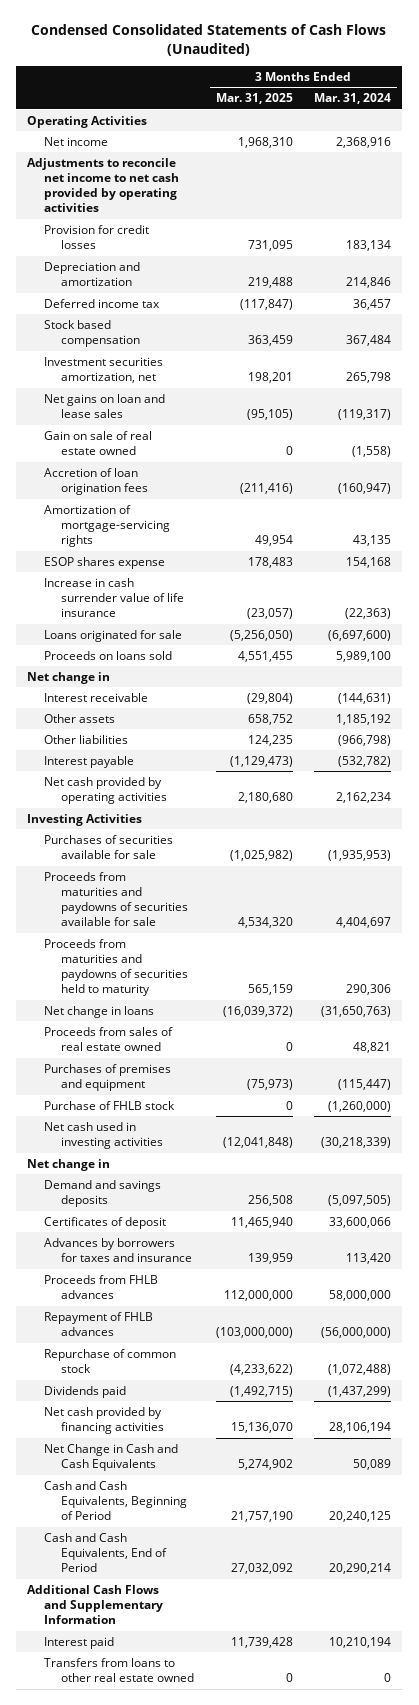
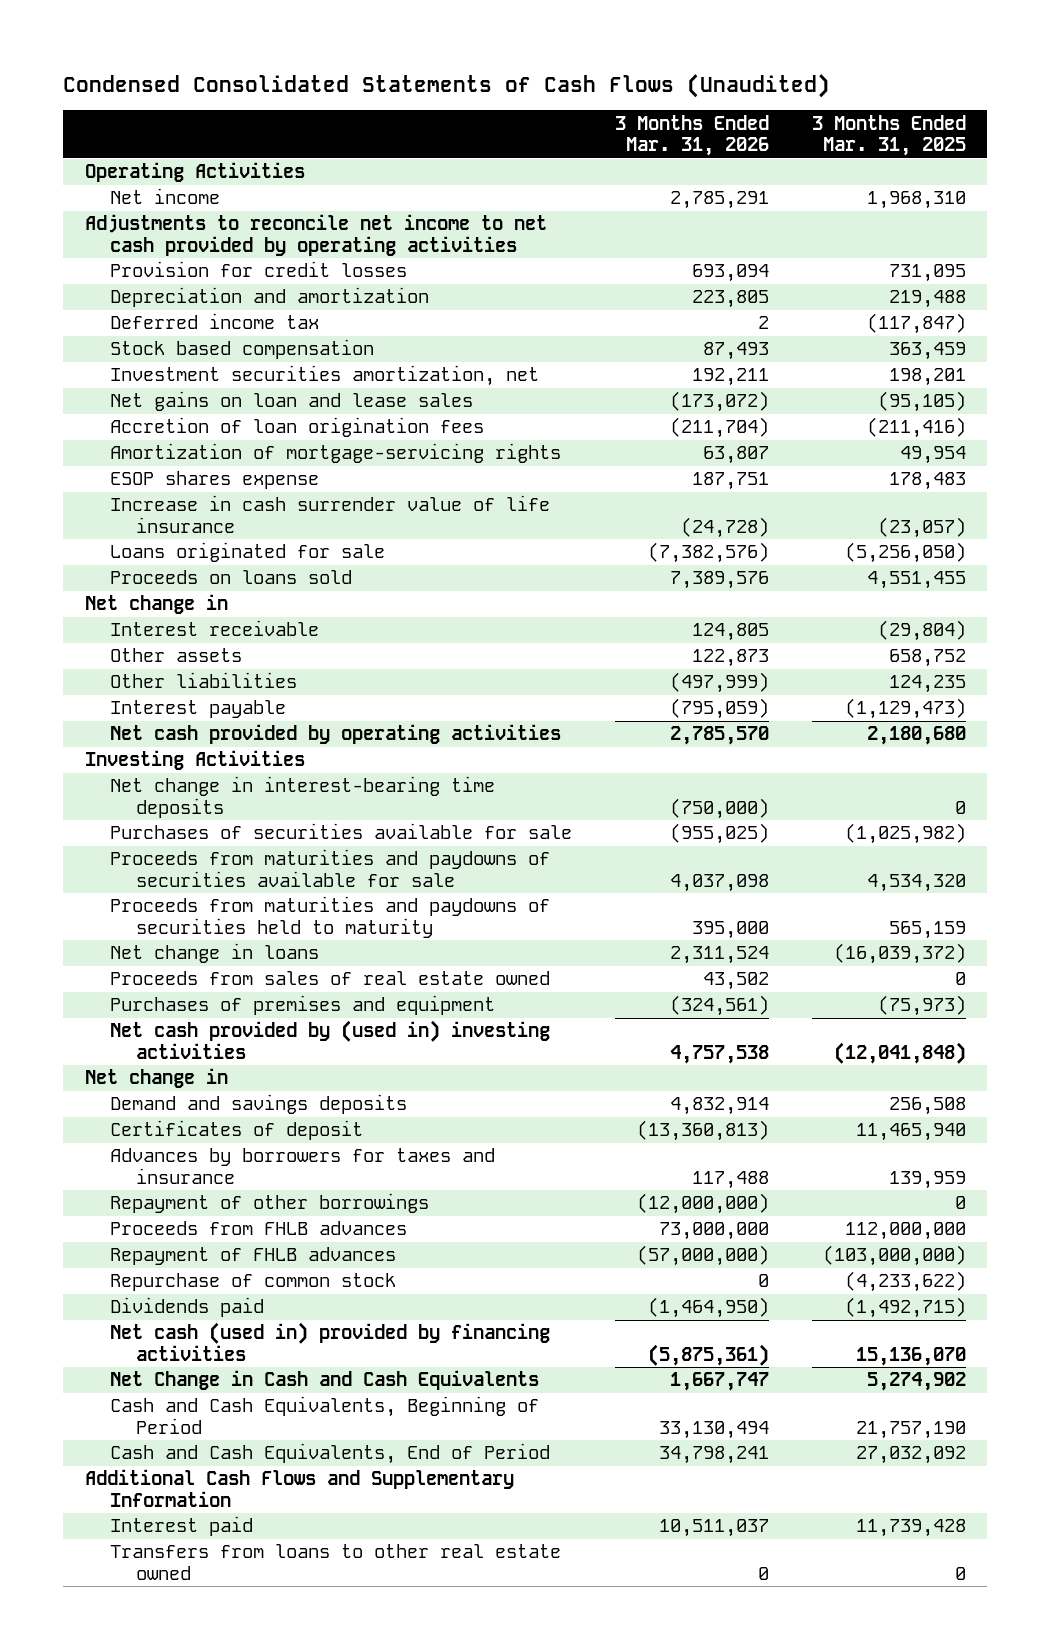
- | 3 Months Ended Mar. 31, 2025 | 3 Months Ended Mar. 31, 2024
+ | 3 Months Ended Mar. 31, 2026 | 3 Months Ended Mar. 31, 2025
- Gain on sale of real estate owned | 0 | (1,558)
+ Net change in interest-bearing time deposits | (750,000) | 0
- Purchase of FHLB stock | 0 | (1,260,000)
- Net cash used in investing activities | (12,041,848) | (30,218,339)
+ Net cash provided by (used in) investing activities | 4,757,538 | (12,041,848)
+ Repayment of other borrowings | (12,000,000) | 0
- Net cash provided by financing activities | 15,136,070 | 28,106,194
+ Net cash (used in) provided by financing activities | (5,875,361) | 15,136,070

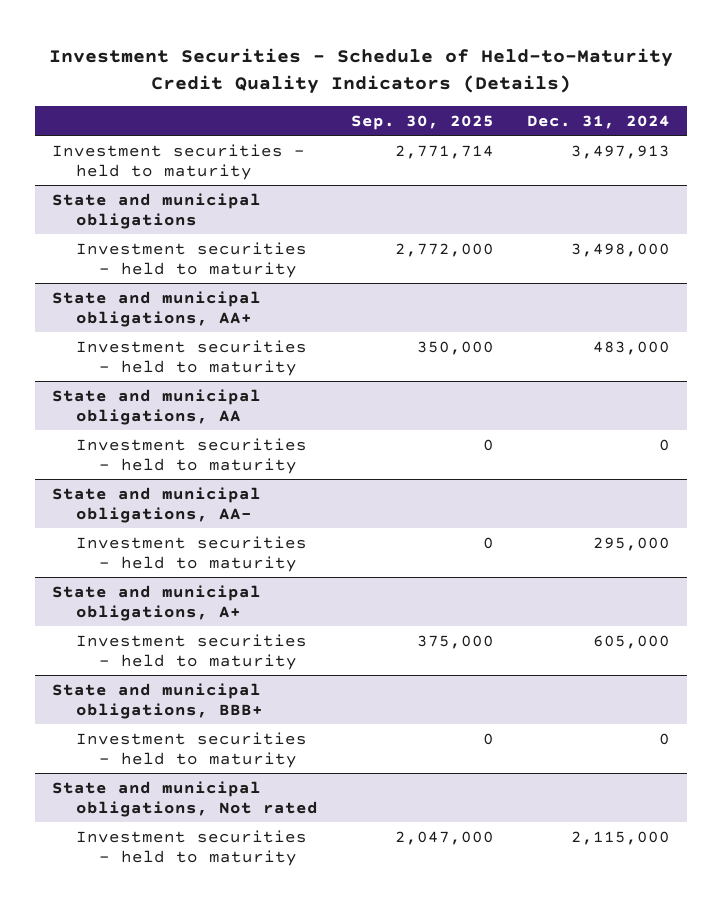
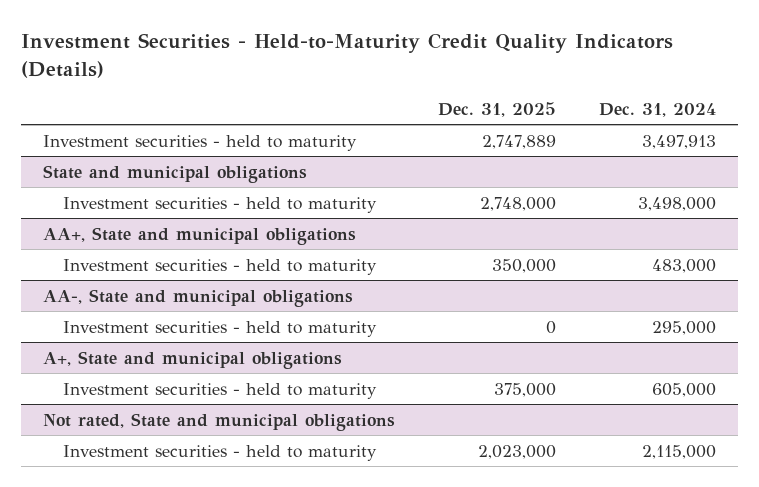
- Investment Securities - Schedule of Held-to-Maturity Credit Quality Indicators (Details)
+ Investment Securities - Held-to-Maturity Credit Quality Indicators (Details)
- | Sep. 30, 2025 | Dec. 31, 2024
+ | Dec. 31, 2025 | Dec. 31, 2024
- State and municipal obligations, AA+
+ AA+, State and municipal obligations
- State and municipal obligations, AA
- Investment securities - held to maturity | 0 | 0
- State and municipal obligations, AA-
+ AA-, State and municipal obligations
- State and municipal obligations, A+
+ A+, State and municipal obligations
- State and municipal obligations, BBB+
- Investment securities - held to maturity | 0 | 0
- State and municipal obligations, Not rated
+ Not rated, State and municipal obligations

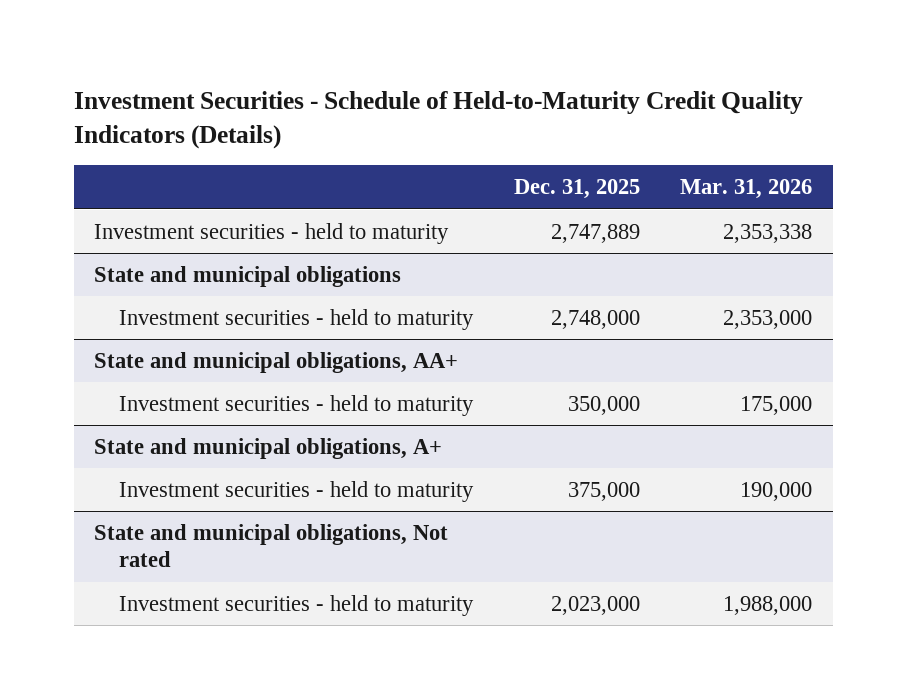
- Investment Securities - Held-to-Maturity Credit Quality Indicators (Details)
+ Investment Securities - Schedule of Held-to-Maturity Credit Quality Indicators (Details)
- | Dec. 31, 2025 | Dec. 31, 2024
+ | Dec. 31, 2025 | Mar. 31, 2026
- AA+, State and municipal obligations
+ State and municipal obligations, AA+
- AA-, State and municipal obligations
- Investment securities - held to maturity | 0 | 295,000
- A+, State and municipal obligations
+ State and municipal obligations, A+
- Not rated, State and municipal obligations
+ State and municipal obligations, Not rated

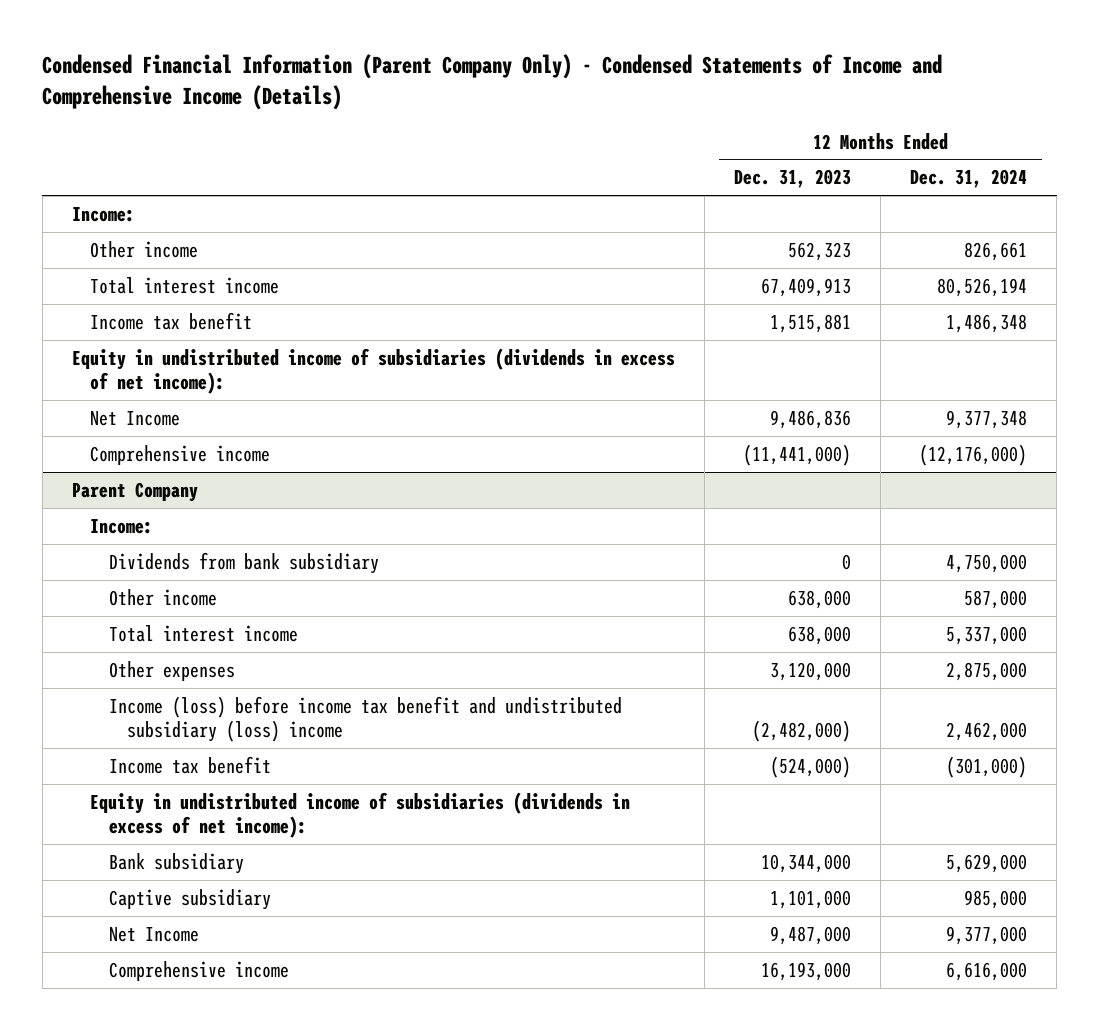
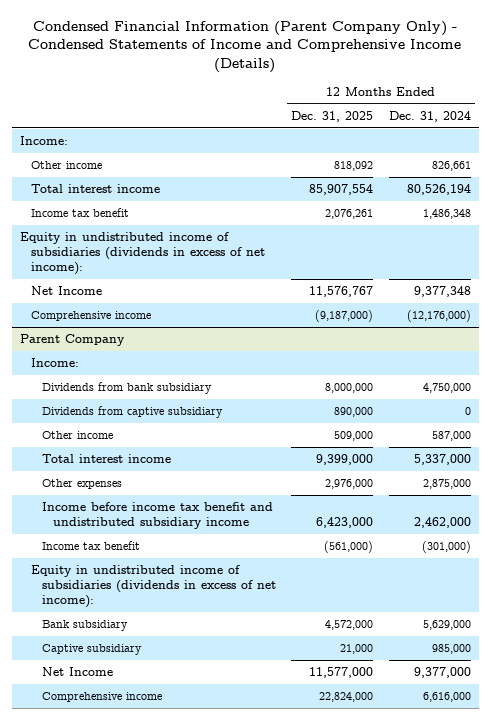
- | 12 Months Ended Dec. 31, 2023 | 12 Months Ended Dec. 31, 2024
+ | 12 Months Ended Dec. 31, 2025 | 12 Months Ended Dec. 31, 2024
@ Parent Company
+ Dividends from captive subsidiary | 890,000 | 0
- Income (loss) before income tax benefit and undistributed subsidiary (loss) income | (2,482,000) | 2,462,000
+ Income before income tax benefit and undistributed subsidiary income | 6,423,000 | 2,462,000

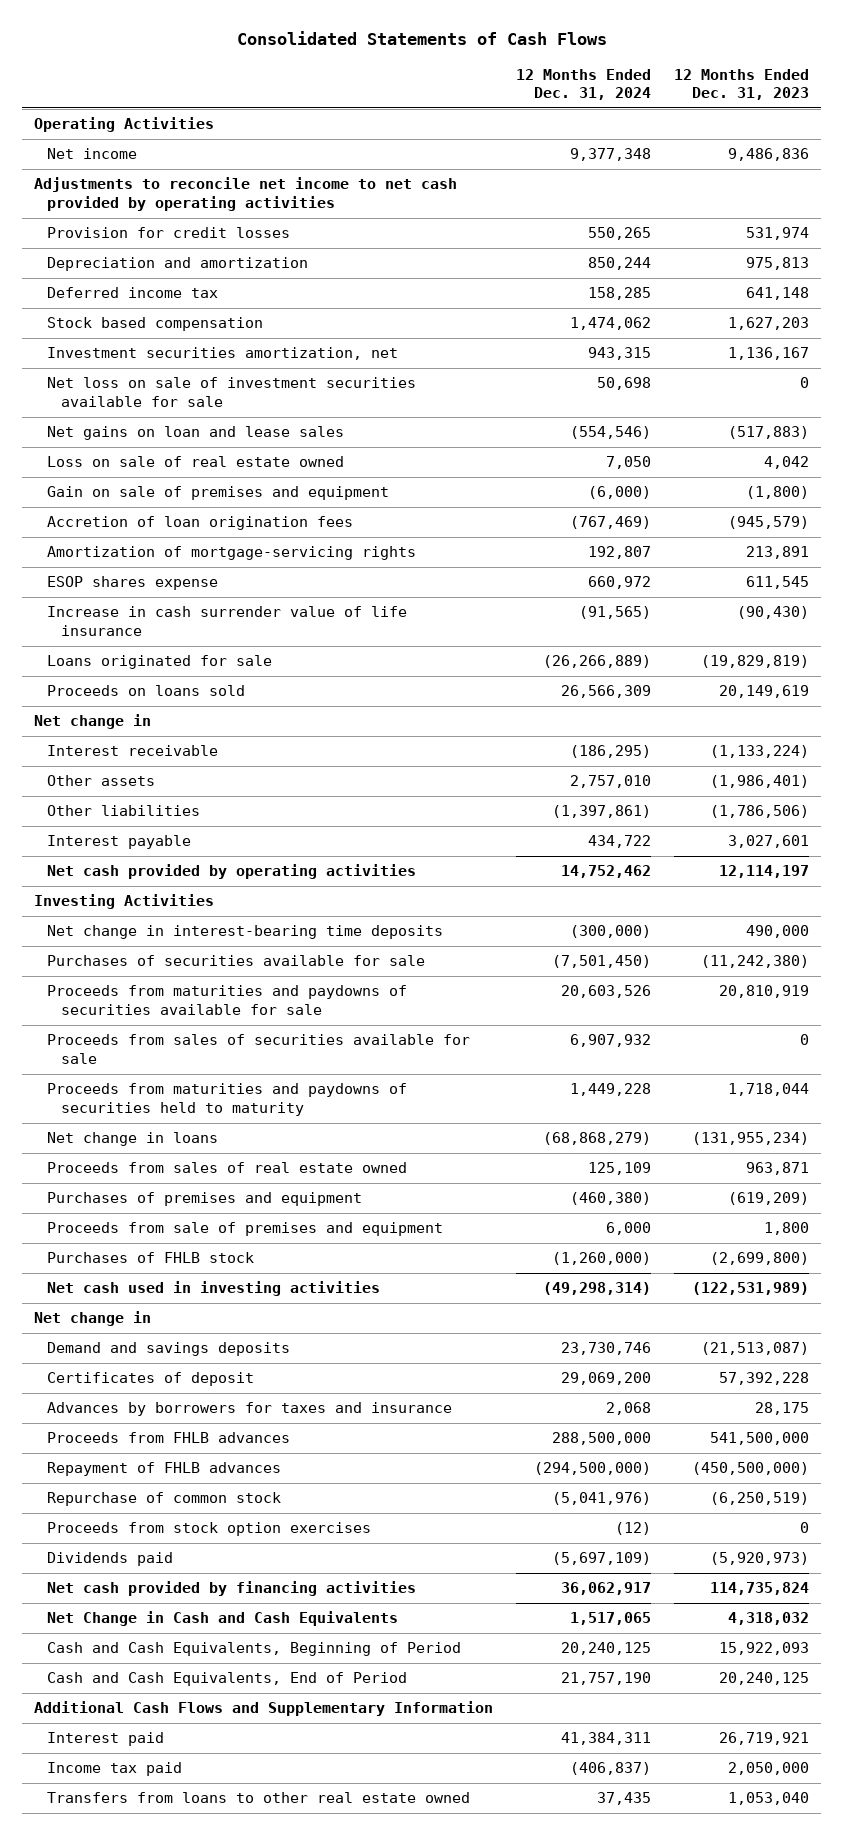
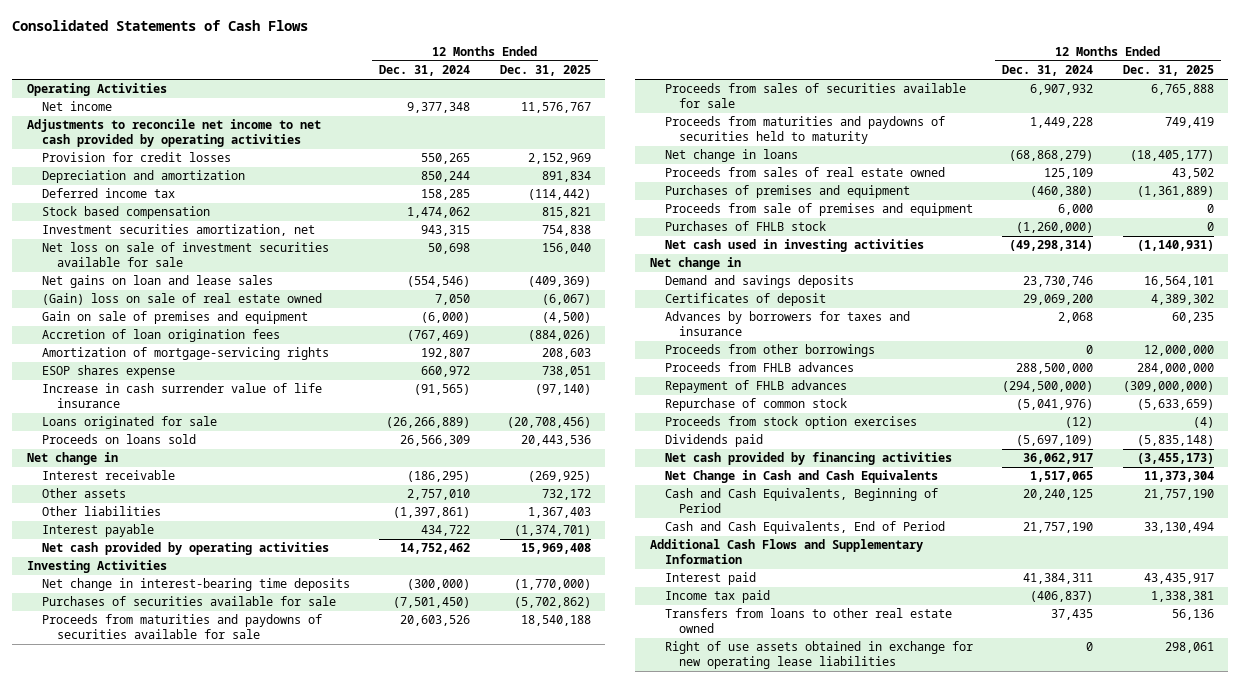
- | 12 Months Ended Dec. 31, 2024 | 12 Months Ended Dec. 31, 2023
+ | 12 Months Ended Dec. 31, 2024 | 12 Months Ended Dec. 31, 2025
- Loss on sale of real estate owned | 7,050 | 4,042
+ (Gain) loss on sale of real estate owned | 7,050 | (6,067)
+ Proceeds from other borrowings | 0 | 12,000,000
+ Right of use assets obtained in exchange for new operating lease liabilities | 0 | 298,061

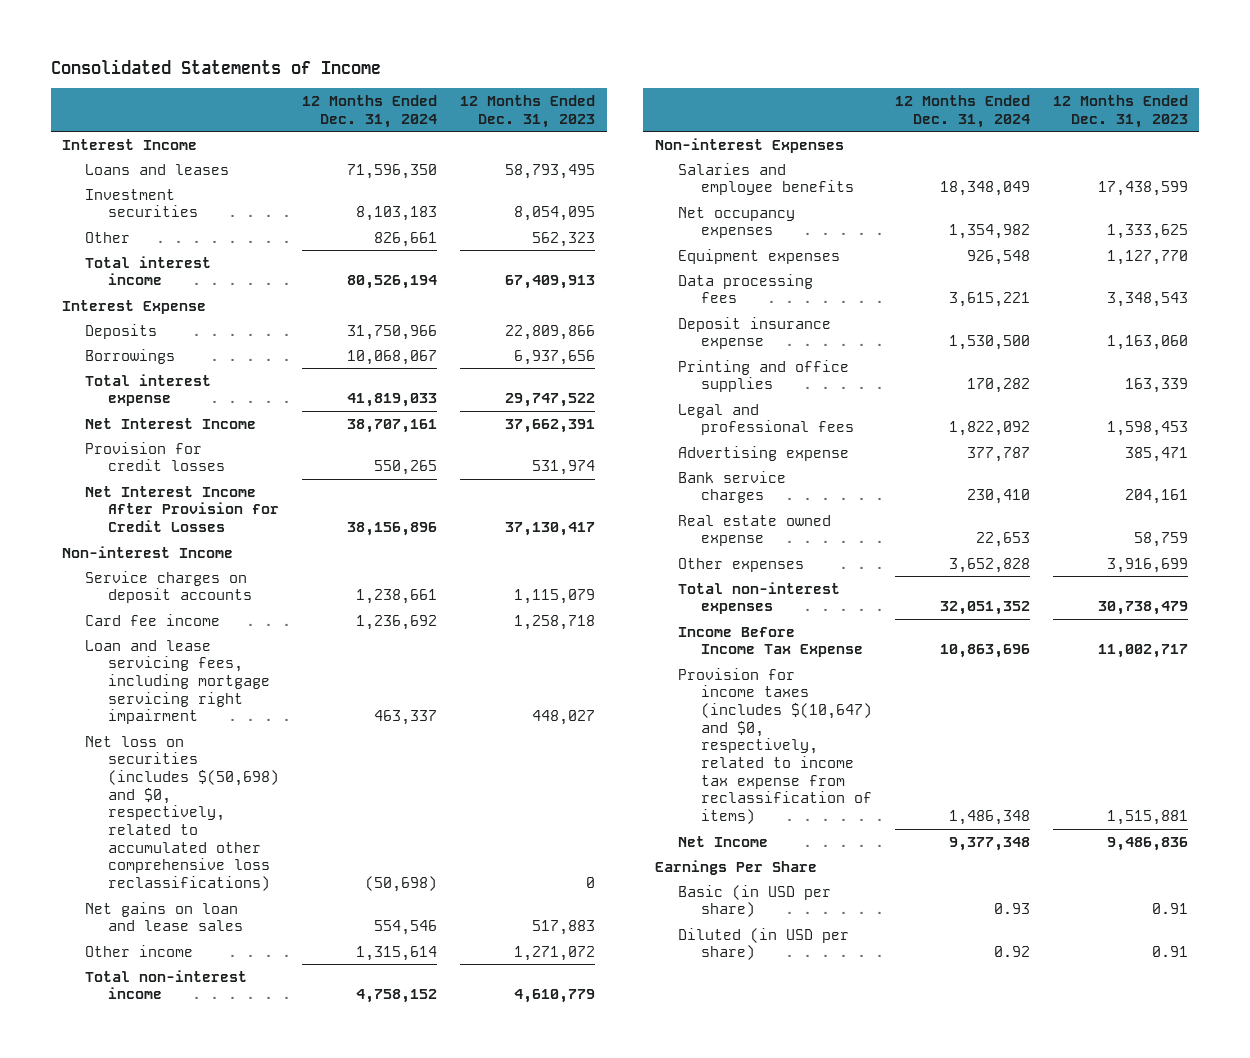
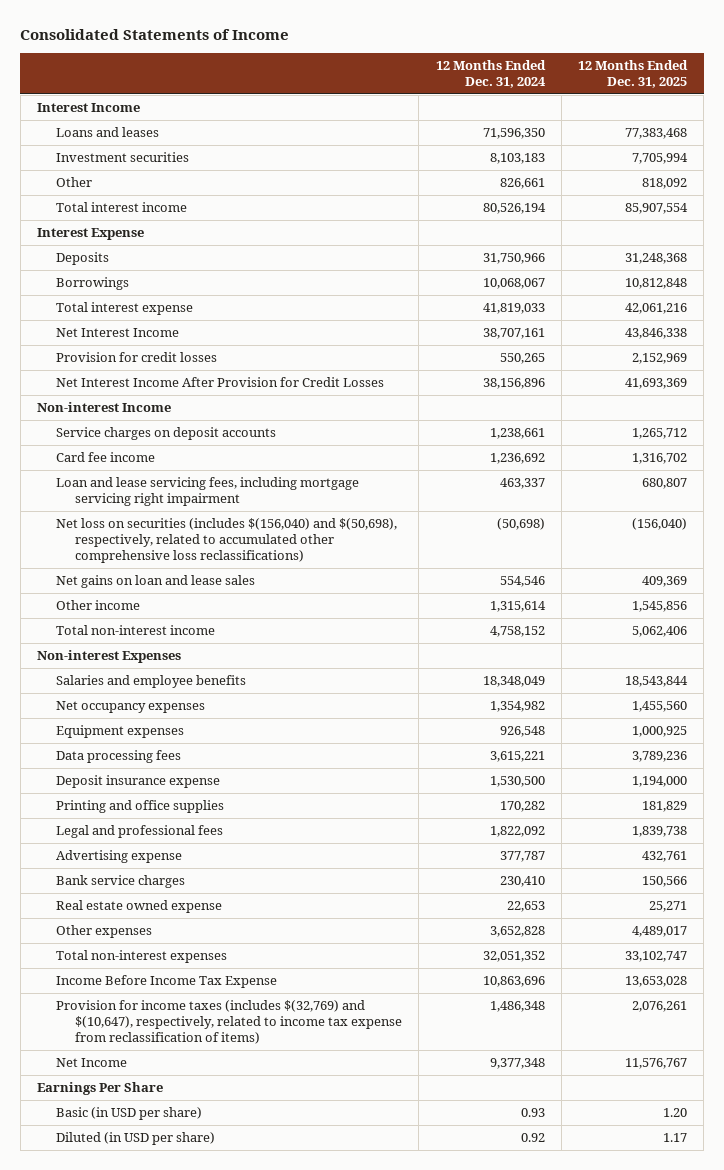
- | 12 Months Ended Dec. 31, 2024 | 12 Months Ended Dec. 31, 2023
+ | 12 Months Ended Dec. 31, 2024 | 12 Months Ended Dec. 31, 2025
- Net loss on securities (includes $(50,698) and $0, respectively, related to accumulated other comprehensive loss reclassifications) | (50,698) | 0
+ Net loss on securities (includes $(156,040) and $(50,698), respectively, related to accumulated other comprehensive loss reclassifications) | (50,698) | (156,040)
- Provision for income taxes (includes $(10,647) and $0, respectively, related to income tax expense from reclassification of items) | 1,486,348 | 1,515,881
+ Provision for income taxes (includes $(32,769) and $(10,647), respectively, related to income tax expense from reclassification of items) | 1,486,348 | 2,076,261

